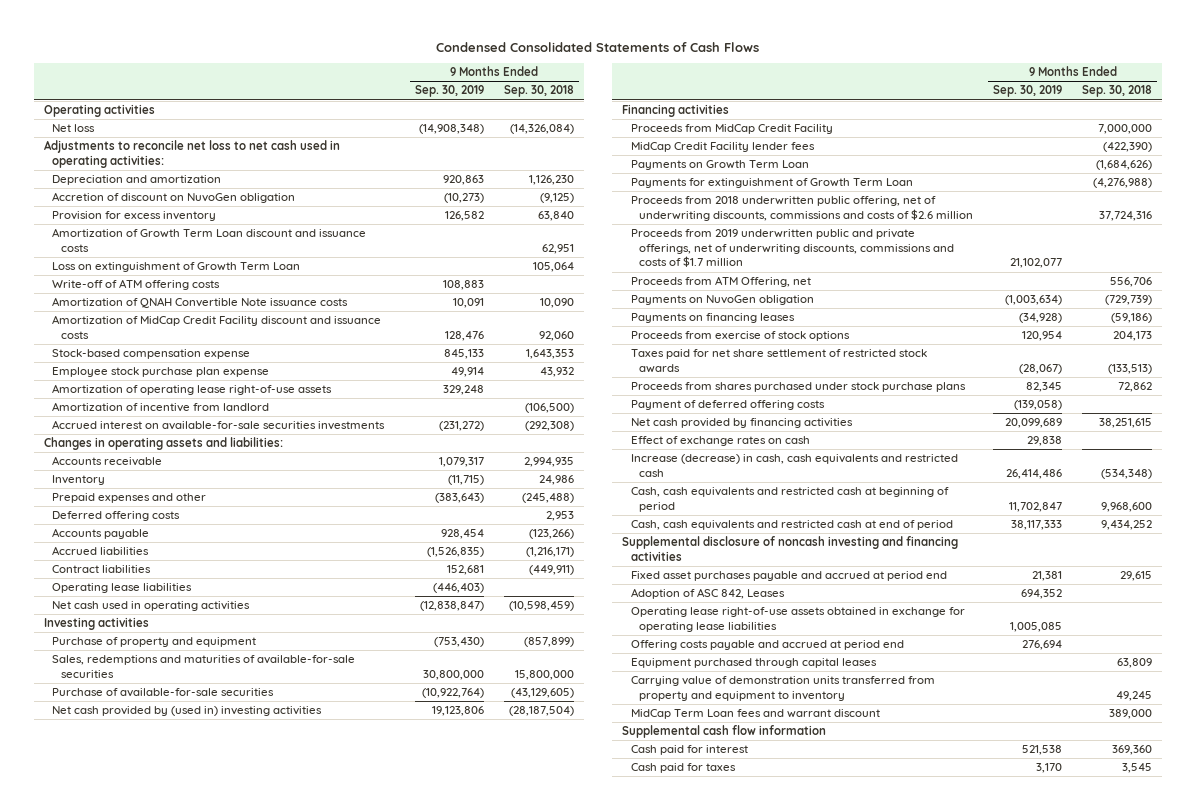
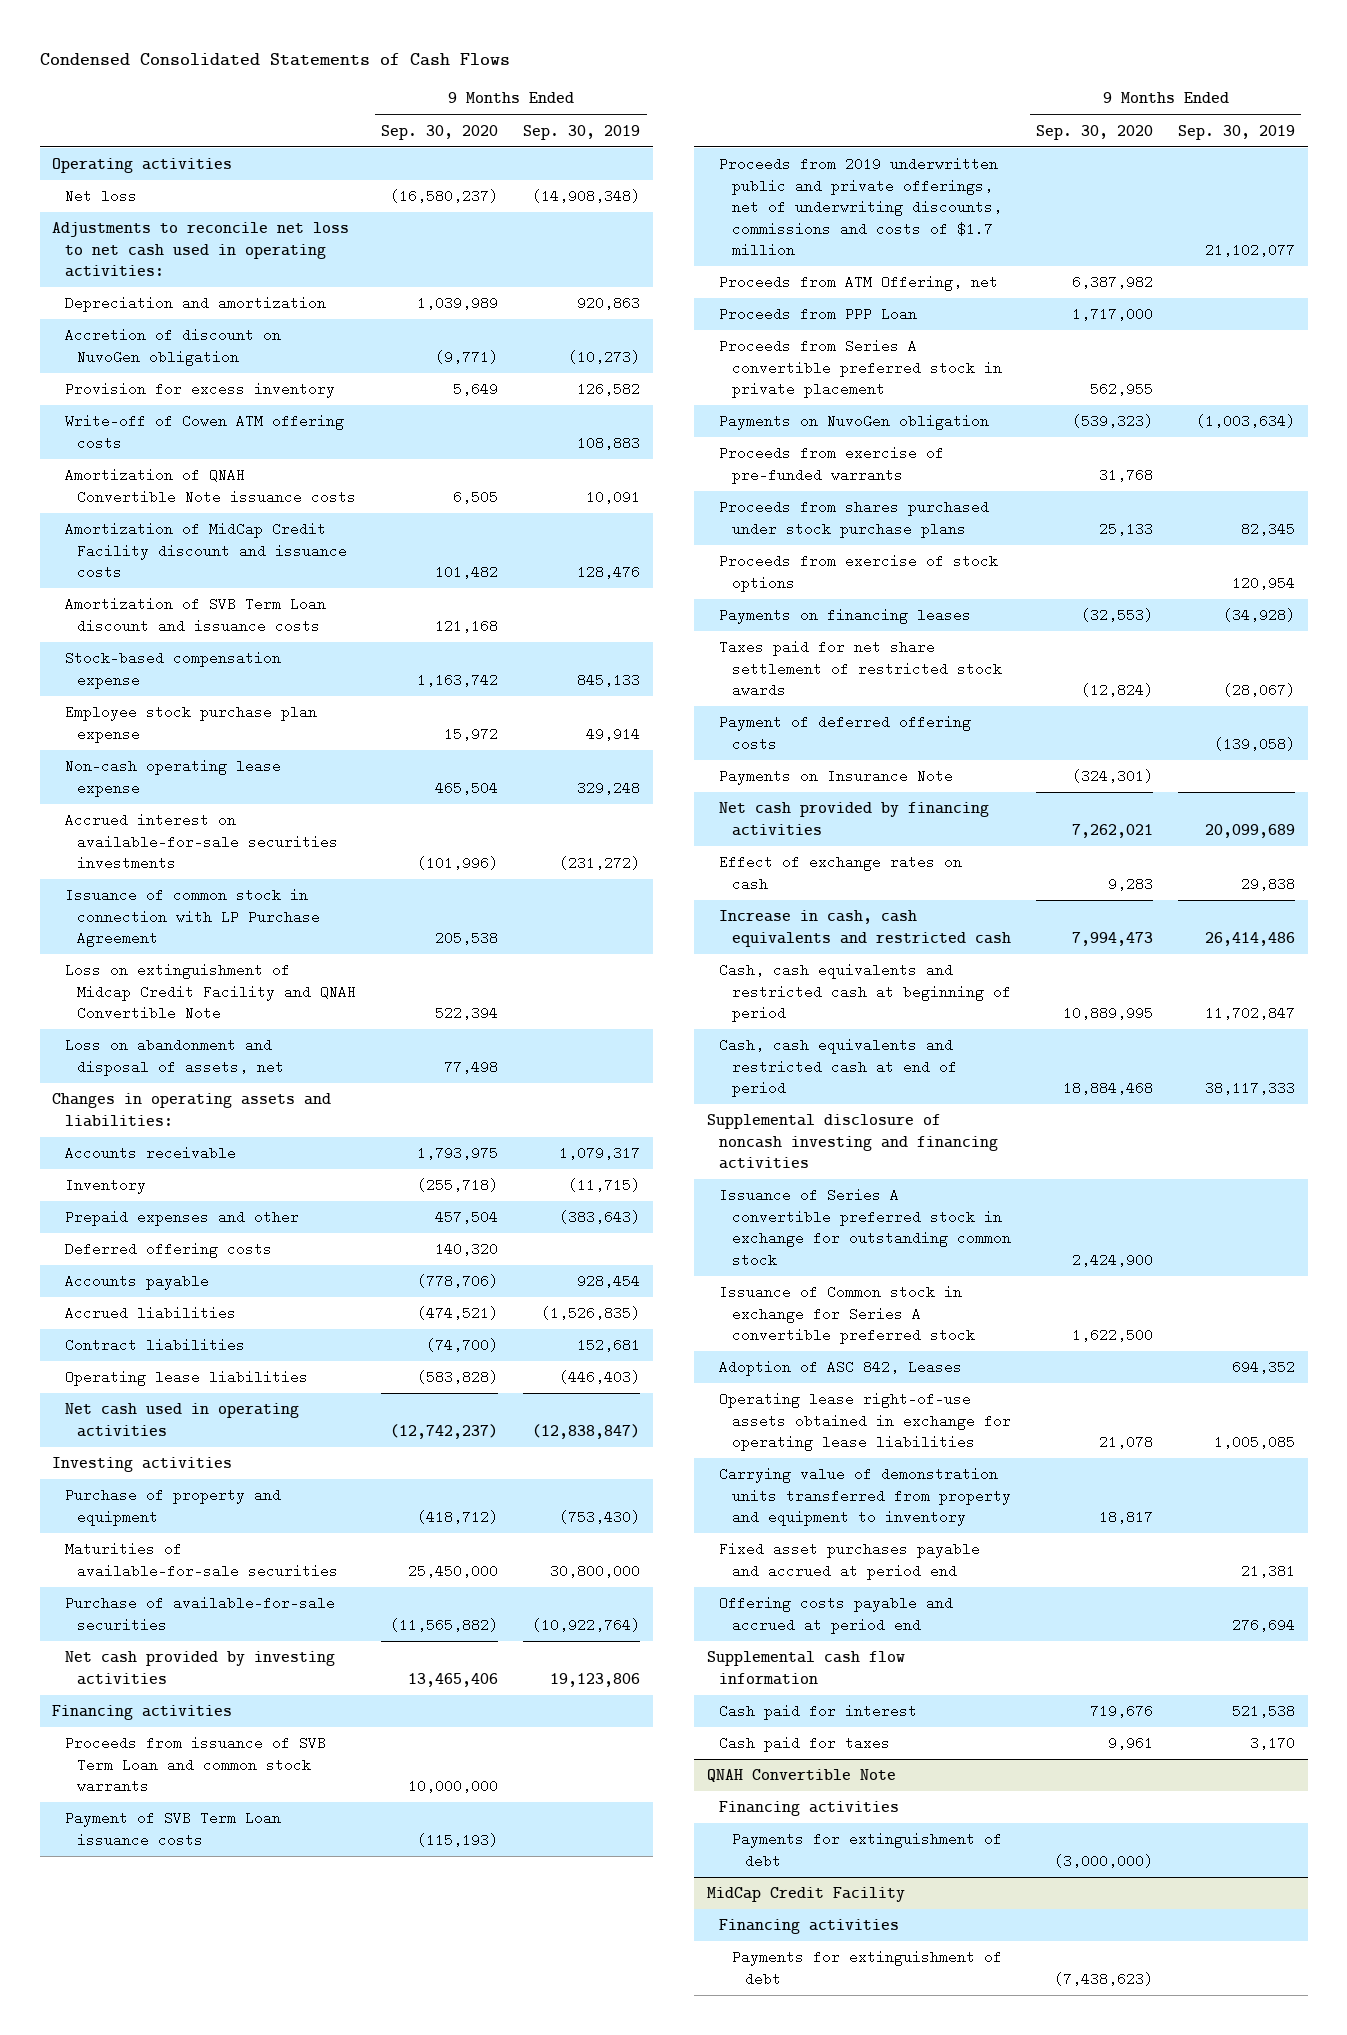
- | 9 Months Ended Sep. 30, 2019 | 9 Months Ended Sep. 30, 2018
+ | 9 Months Ended Sep. 30, 2020 | 9 Months Ended Sep. 30, 2019
- Amortization of Growth Term Loan discount and issuance costs | | 62,951
- Loss on extinguishment of Growth Term Loan | | 105,064
- Write-off of ATM offering costs | 108,883 |
+ Write-off of Cowen ATM offering costs | | 108,883
+ Amortization of SVB Term Loan discount and issuance costs | 121,168 |
- Amortization of operating lease right-of-use assets | 329,248 |
- Amortization of incentive from landlord | | (106,500)
+ Non-cash operating lease expense | 465,504 | 329,248
+ Issuance of common stock in connection with LP Purchase Agreement | 205,538 |
+ Loss on extinguishment of Midcap Credit Facility and QNAH Convertible Note | 522,394 |
+ Loss on abandonment and disposal of assets, net | 77,498 |
- Sales, redemptions and maturities of available-for-sale securities | 30,800,000 | 15,800,000
+ Maturities of available-for-sale securities | 25,450,000 | 30,800,000
- Net cash provided by (used in) investing activities | 19,123,806 | (28,187,504)
+ Net cash provided by investing activities | 13,465,406 | 19,123,806
- Proceeds from MidCap Credit Facility | | 7,000,000
- MidCap Credit Facility lender fees | | (422,390)
- Payments on Growth Term Loan | | (1,684,626)
- Payments for extinguishment of Growth Term Loan | | (4,276,988)
- Proceeds from 2018 underwritten public offering, net of underwriting discounts, commissions and costs of $2.6 million | | 37,724,316
+ Proceeds from issuance of SVB Term Loan and common stock warrants | 10,000,000 |
+ Payment of SVB Term Loan issuance costs | (115,193) |
+ Proceeds from PPP Loan | 1,717,000 |
+ Proceeds from Series A convertible preferred stock in private placement | 562,955 |
+ Proceeds from exercise of pre-funded warrants | 31,768 |
moved up: Proceeds from shares purchased under stock purchase plans | 25,133 | 82,345
moved down: Payments on financing leases | (32,553) | (34,928)
+ Payments on Insurance Note | (324,301) |
- Increase (decrease) in cash, cash equivalents and restricted cash | 26,414,486 | (534,348)
+ Increase in cash, cash equivalents and restricted cash | 7,994,473 | 26,414,486
+ Issuance of Series A convertible preferred stock in exchange for outstanding common stock | 2,424,900 |
+ Issuance of Common stock in exchange for Series A convertible preferred stock | 1,622,500 |
- Equipment purchased through capital leases | | 63,809
- MidCap Term Loan fees and warrant discount | | 389,000
moved down: Fixed asset purchases payable and accrued at period end | | 21,381
moved down: Offering costs payable and accrued at period end | | 276,694
+ QNAH Convertible Note
+ Financing activities
+ Payments for extinguishment of debt | (3,000,000) |
+ MidCap Credit Facility
+ Financing activities
+ Payments for extinguishment of debt | (7,438,623) |

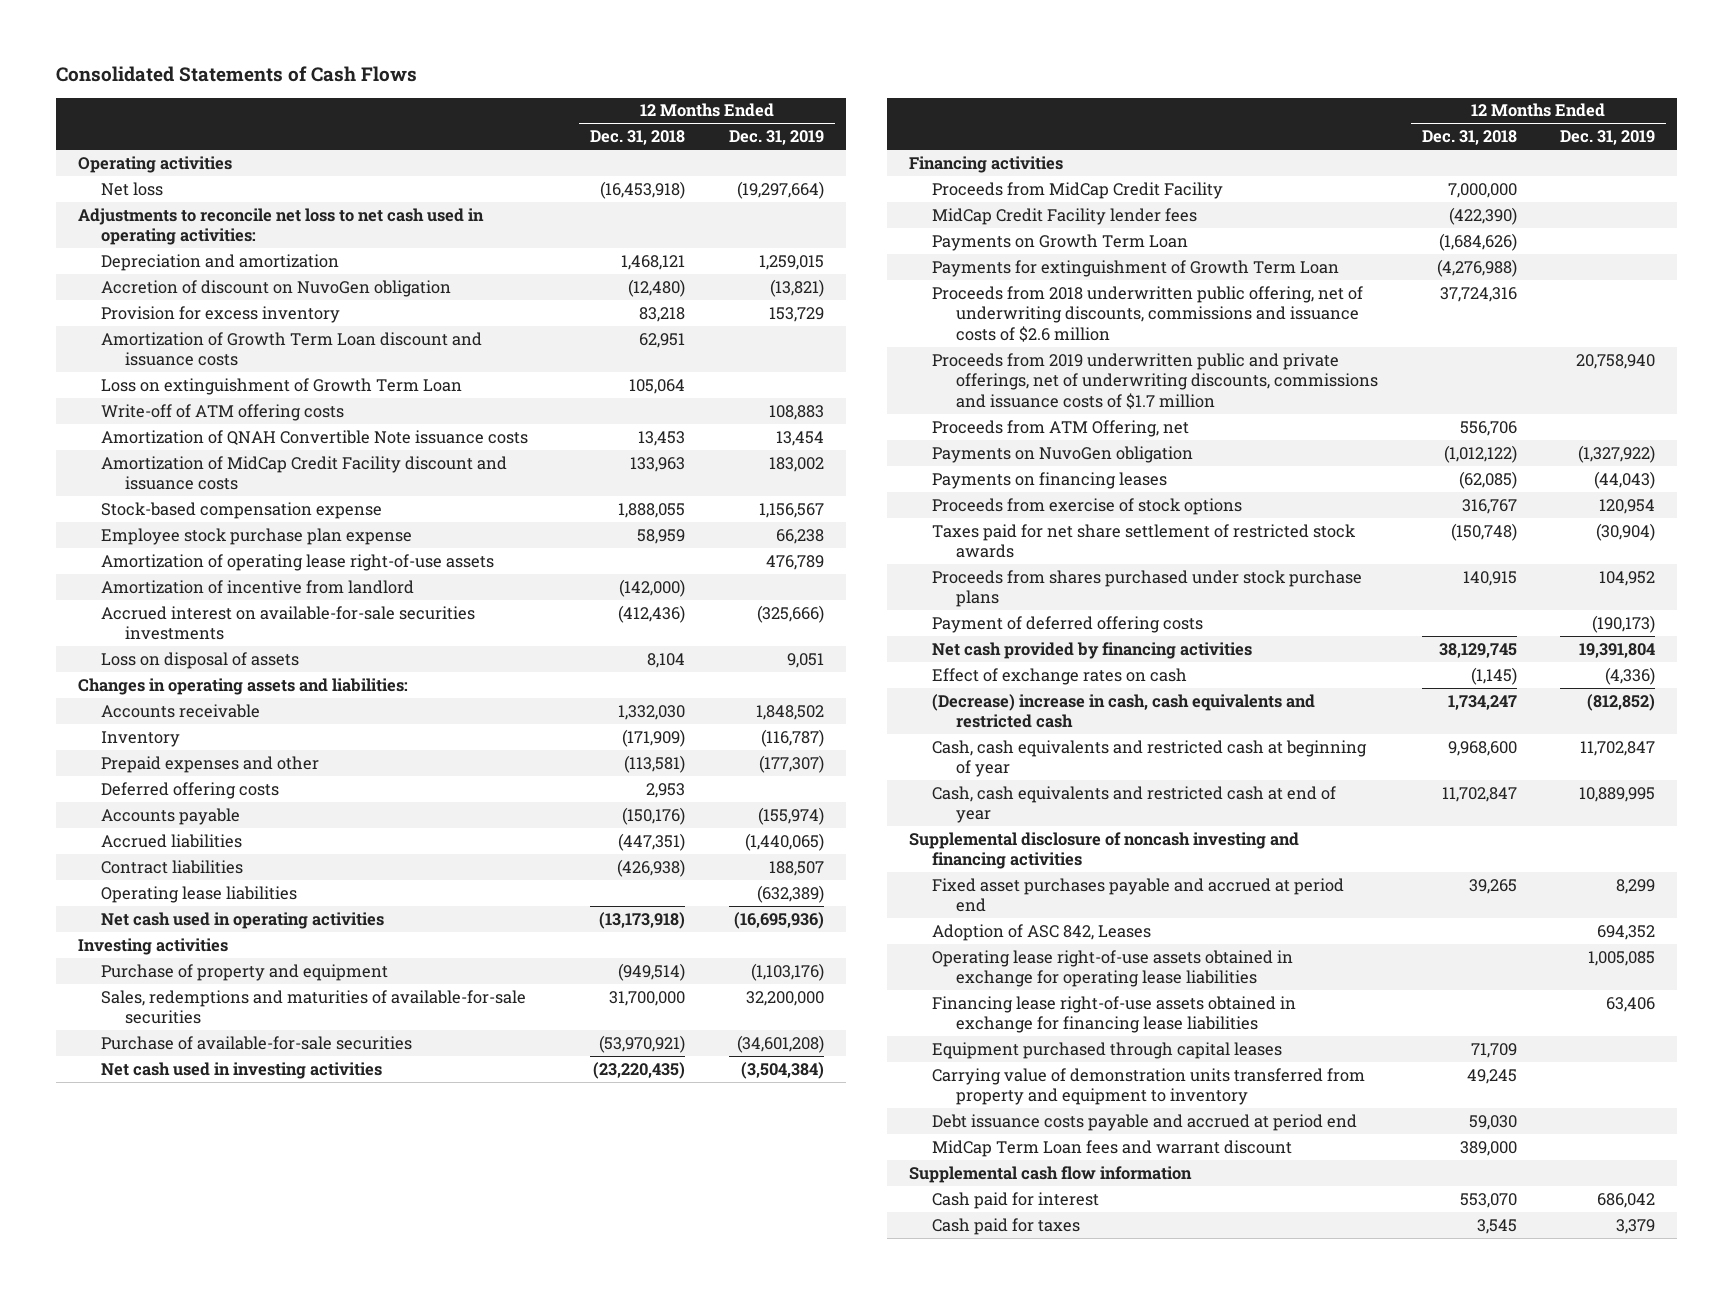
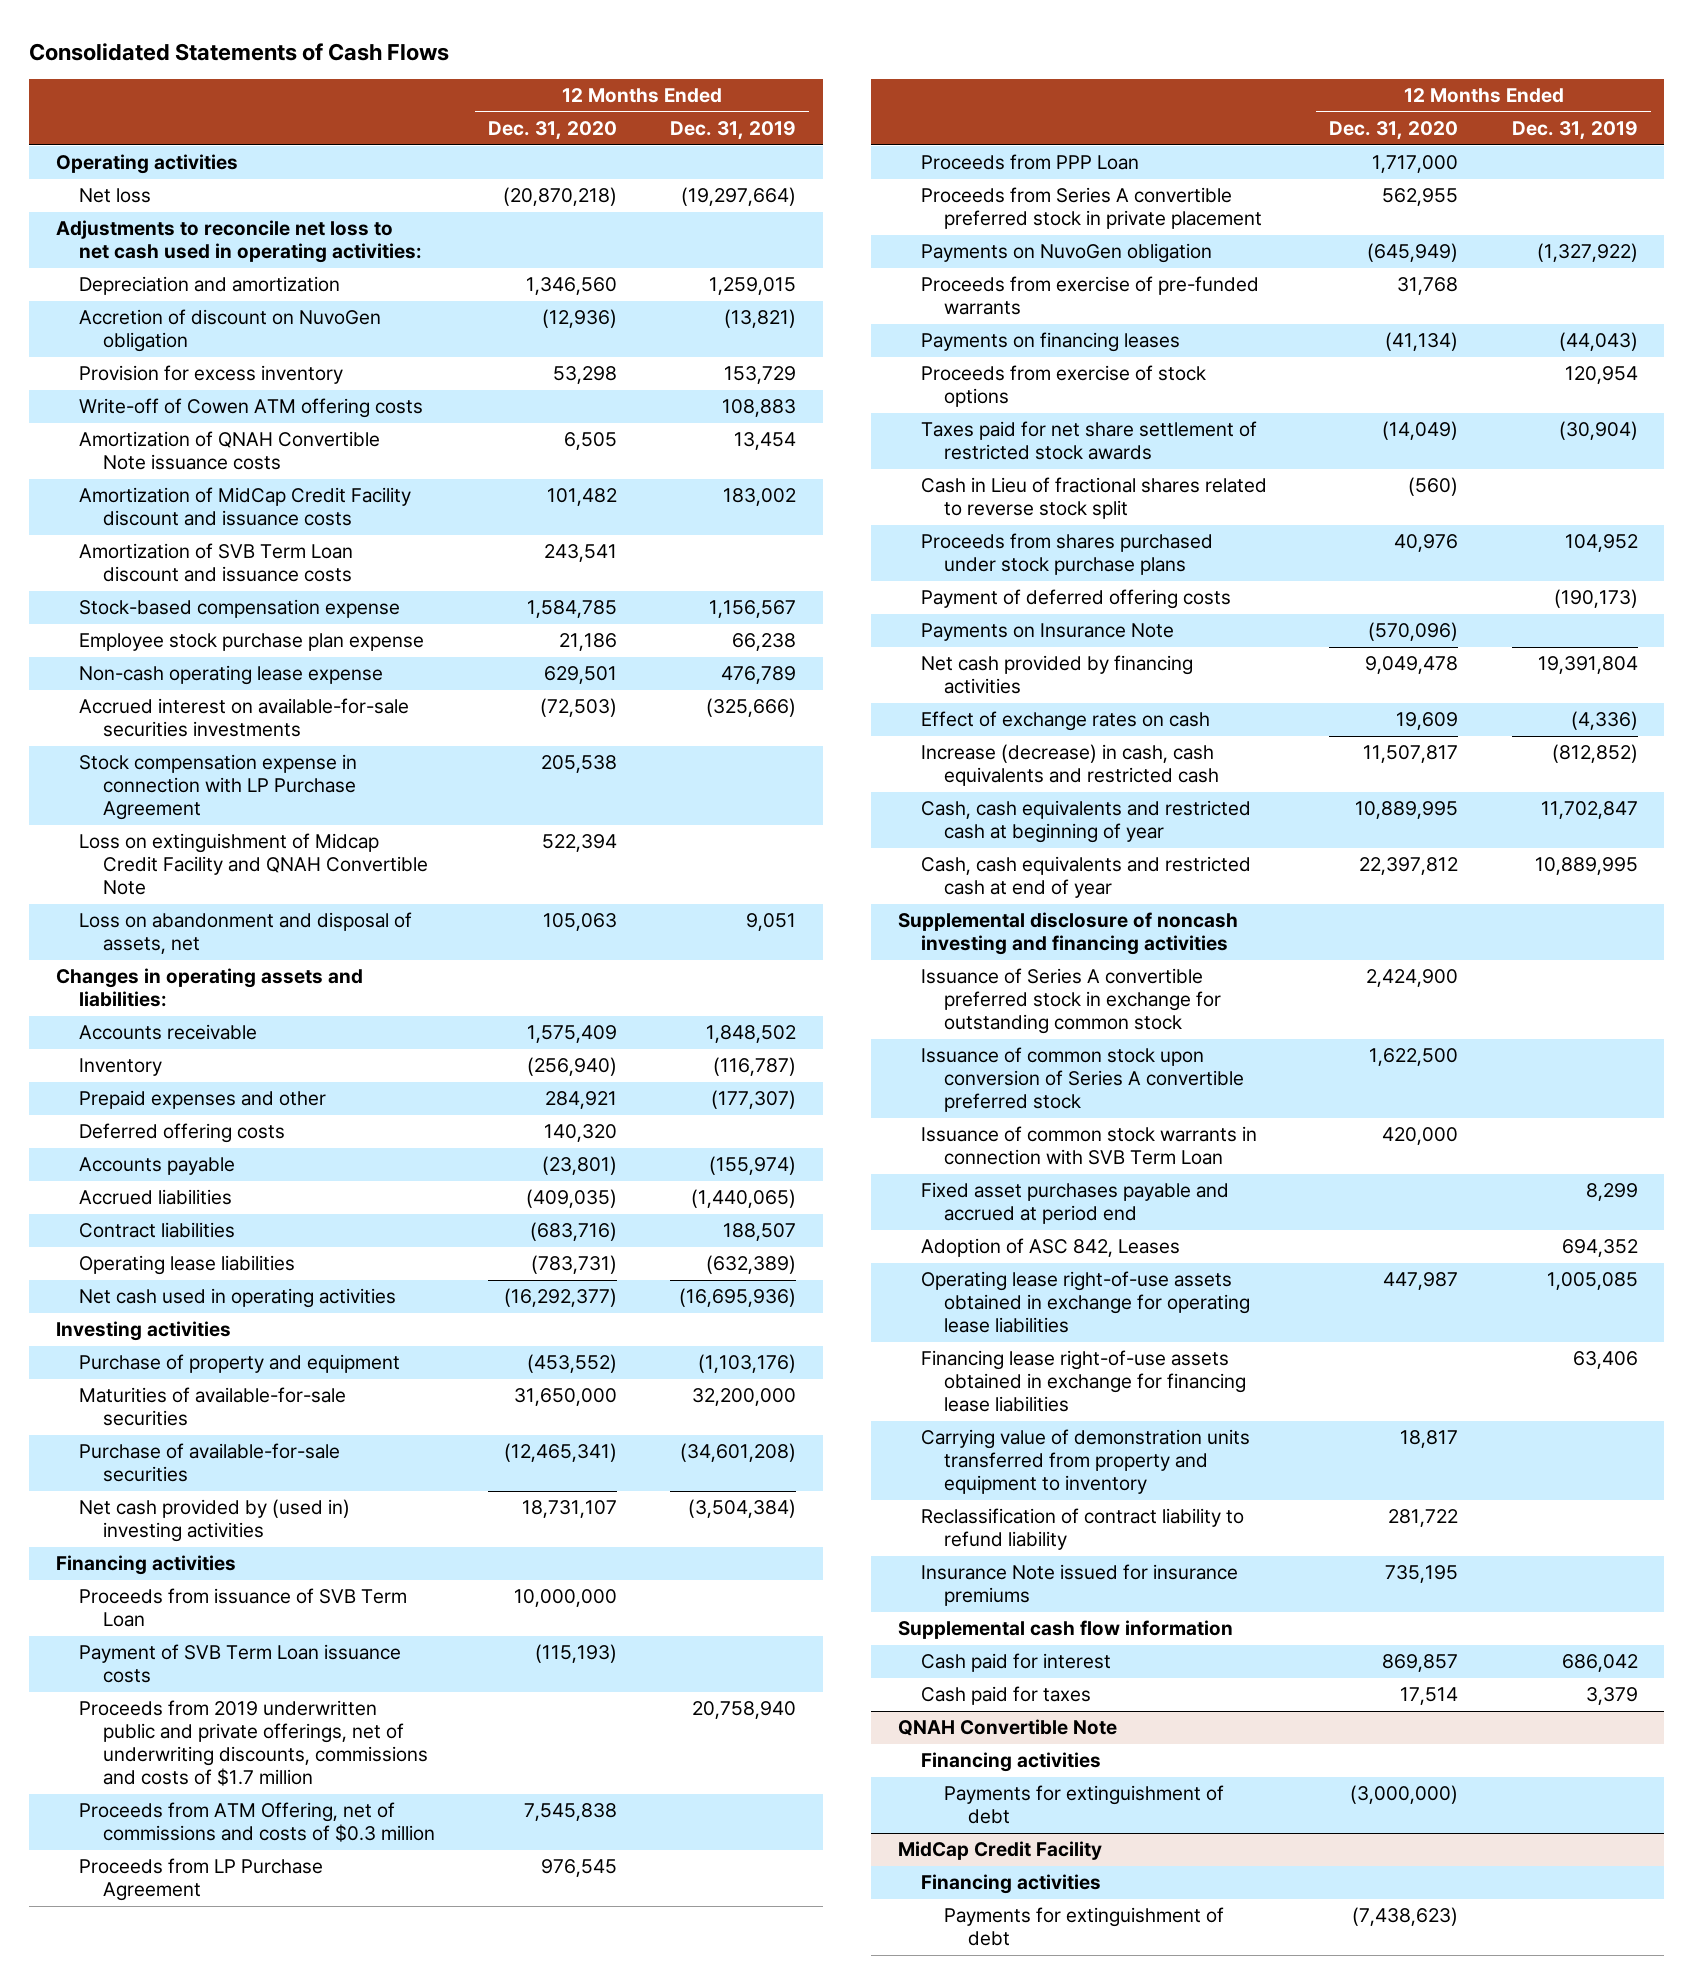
- | 12 Months Ended Dec. 31, 2018 | 12 Months Ended Dec. 31, 2019
+ | 12 Months Ended Dec. 31, 2020 | 12 Months Ended Dec. 31, 2019
- Amortization of Growth Term Loan discount and issuance costs | 62,951 |
- Loss on extinguishment of Growth Term Loan | 105,064 |
- Write-off of ATM offering costs | | 108,883
+ Write-off of Cowen ATM offering costs | | 108,883
+ Amortization of SVB Term Loan discount and issuance costs | 243,541 |
- Amortization of operating lease right-of-use assets | | 476,789
- Amortization of incentive from landlord | (142,000) |
+ Non-cash operating lease expense | 629,501 | 476,789
- Loss on disposal of assets | 8,104 | 9,051
+ Stock compensation expense in connection with LP Purchase Agreement | 205,538 |
+ Loss on extinguishment of Midcap Credit Facility and QNAH Convertible Note | 522,394 |
+ Loss on abandonment and disposal of assets, net | 105,063 | 9,051
- Sales, redemptions and maturities of available-for-sale securities | 31,700,000 | 32,200,000
+ Maturities of available-for-sale securities | 31,650,000 | 32,200,000
- Net cash used in investing activities | (23,220,435) | (3,504,384)
+ Net cash provided by (used in) investing activities | 18,731,107 | (3,504,384)
- Proceeds from MidCap Credit Facility | 7,000,000 |
- MidCap Credit Facility lender fees | (422,390) |
- Payments on Growth Term Loan | (1,684,626) |
- Payments for extinguishment of Growth Term Loan | (4,276,988) |
- Proceeds from 2018 underwritten public offering, net of underwriting discounts, commissions and issuance costs of $2.6 million | 37,724,316 |
- Proceeds from 2019 underwritten public and private offerings, net of underwriting discounts, commissions and issuance costs of $1.7 million | | 20,758,940
- Proceeds from ATM Offering, net | 556,706 |
+ Proceeds from issuance of SVB Term Loan | 10,000,000 |
+ Payment of SVB Term Loan issuance costs | (115,193) |
+ Proceeds from 2019 underwritten public and private offerings, net of underwriting discounts, commissions and costs of $1.7 million | | 20,758,940
+ Proceeds from ATM Offering, net of commissions and costs of $0.3 million | 7,545,838 |
+ Proceeds from LP Purchase Agreement | 976,545 |
+ Proceeds from PPP Loan | 1,717,000 |
+ Proceeds from Series A convertible preferred stock in private placement | 562,955 |
+ Proceeds from exercise of pre-funded warrants | 31,768 |
+ Cash in Lieu of fractional shares related to reverse stock split | (560) |
+ Payments on Insurance Note | (570,096) |
- (Decrease) increase in cash, cash equivalents and restricted cash | 1,734,247 | (812,852)
+ Increase (decrease) in cash, cash equivalents and restricted cash | 11,507,817 | (812,852)
+ Issuance of Series A convertible preferred stock in exchange for outstanding common stock | 2,424,900 |
+ Issuance of common stock upon conversion of Series A convertible preferred stock | 1,622,500 |
+ Issuance of common stock warrants in connection with SVB Term Loan | 420,000 |
- Equipment purchased through capital leases | 71,709 |
- Debt issuance costs payable and accrued at period end | 59,030 |
- MidCap Term Loan fees and warrant discount | 389,000 |
+ Reclassification of contract liability to refund liability | 281,722 |
+ Insurance Note issued for insurance premiums | 735,195 |
+ QNAH Convertible Note
+ Financing activities
+ Payments for extinguishment of debt | (3,000,000) |
+ MidCap Credit Facility
+ Financing activities
+ Payments for extinguishment of debt | (7,438,623) |

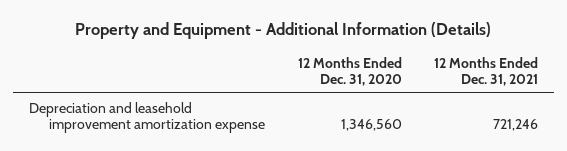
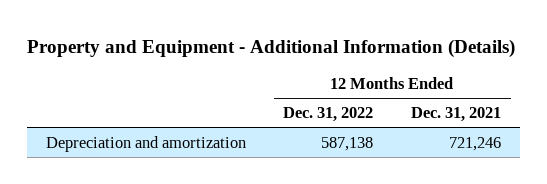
- | 12 Months Ended Dec. 31, 2020 | 12 Months Ended Dec. 31, 2021
+ | 12 Months Ended Dec. 31, 2022 | 12 Months Ended Dec. 31, 2021
- Depreciation and leasehold improvement amortization expense | 1,346,560 | 721,246
+ Depreciation and amortization | 587,138 | 721,246

